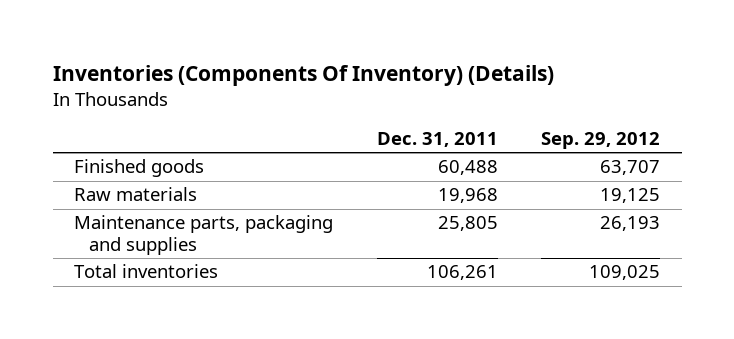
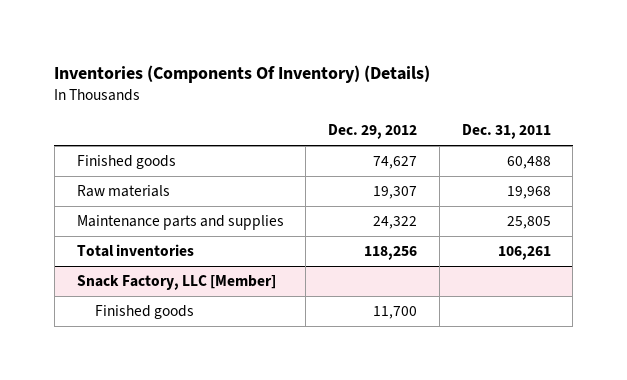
- | Dec. 31, 2011 | Sep. 29, 2012
+ | Dec. 29, 2012 | Dec. 31, 2011
- Maintenance parts, packaging and supplies | 25,805 | 26,193
+ Maintenance parts and supplies | 24,322 | 25,805
+ Snack Factory, LLC [Member]
+ Finished goods | 11,700 |

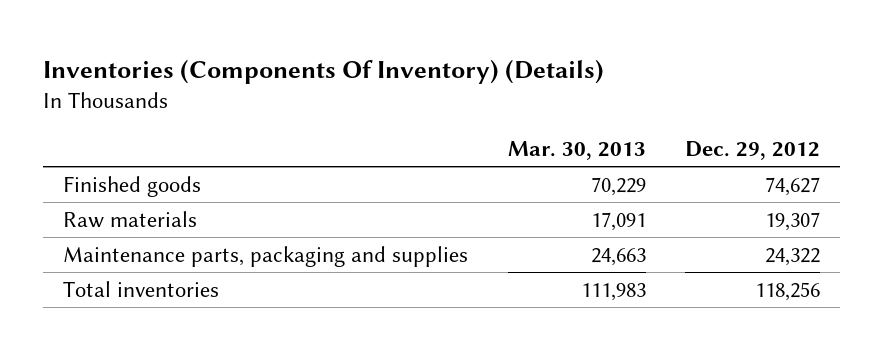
- | Dec. 29, 2012 | Dec. 31, 2011
+ | Mar. 30, 2013 | Dec. 29, 2012
- Maintenance parts and supplies | 24,322 | 25,805
+ Maintenance parts, packaging and supplies | 24,663 | 24,322
- Snack Factory, LLC [Member]
- Finished goods | 11,700 |

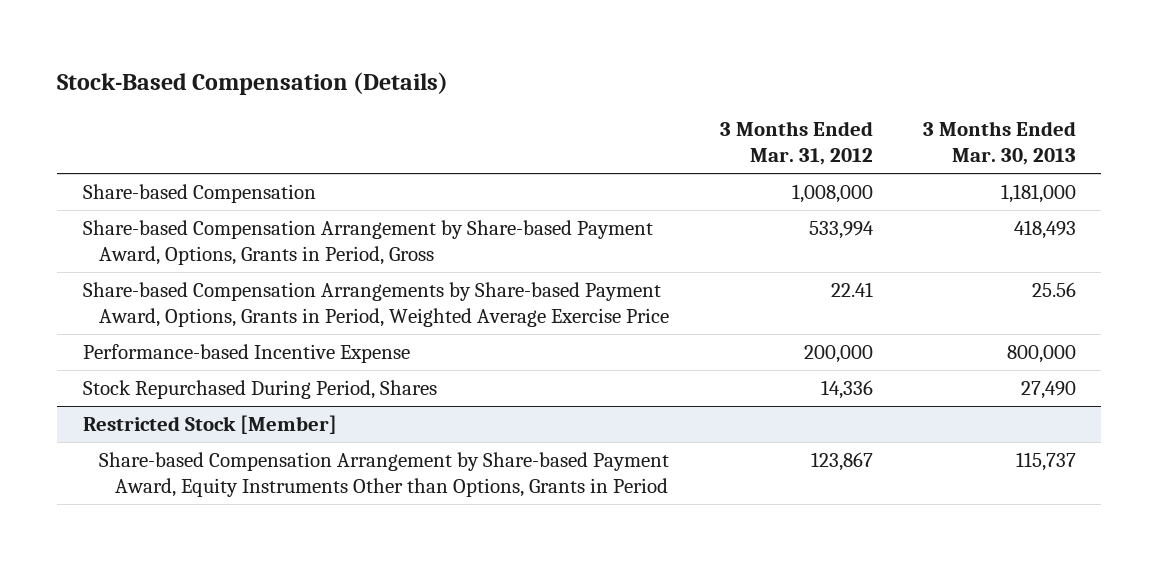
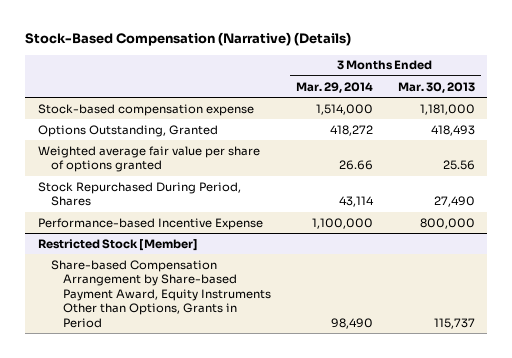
- Stock-Based Compensation (Details)
+ Stock-Based Compensation (Narrative) (Details)
- | 3 Months Ended Mar. 31, 2012 | 3 Months Ended Mar. 30, 2013
+ | 3 Months Ended Mar. 29, 2014 | 3 Months Ended Mar. 30, 2013
- Share-based Compensation | 1,008,000 | 1,181,000
- Share-based Compensation Arrangement by Share-based Payment Award, Options, Grants in Period, Gross | 533,994 | 418,493
- Share-based Compensation Arrangements by Share-based Payment Award, Options, Grants in Period, Weighted Average Exercise Price | 22.41 | 25.56
+ Stock-based compensation expense | 1,514,000 | 1,181,000
+ Options Outstanding, Granted | 418,272 | 418,493
+ Weighted average fair value per share of options granted | 26.66 | 25.56
moved down: Performance-based Incentive Expense | 1,100,000 | 800,000

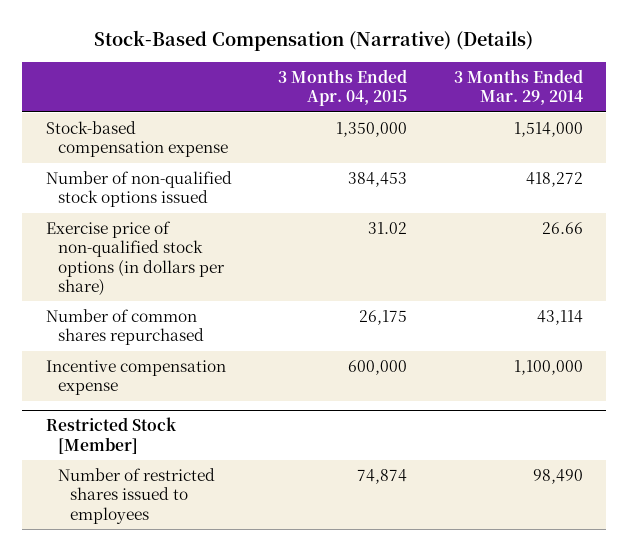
- | 3 Months Ended Mar. 29, 2014 | 3 Months Ended Mar. 30, 2013
+ | 3 Months Ended Apr. 04, 2015 | 3 Months Ended Mar. 29, 2014
- Options Outstanding, Granted | 418,272 | 418,493
- Weighted average fair value per share of options granted | 26.66 | 25.56
- Stock Repurchased During Period, Shares | 43,114 | 27,490
- Performance-based Incentive Expense | 1,100,000 | 800,000
+ Number of non-qualified stock options issued | 384,453 | 418,272
+ Exercise price of non-qualified stock options (in dollars per share) | 31.02 | 26.66
+ Number of common shares repurchased | 26,175 | 43,114
+ Incentive compensation expense | 600,000 | 1,100,000
@ Restricted Stock [Member]
- Share-based Compensation Arrangement by Share-based Payment Award, Equity Instruments Other than Options, Grants in Period | 98,490 | 115,737
+ Number of restricted shares issued to employees | 74,874 | 98,490

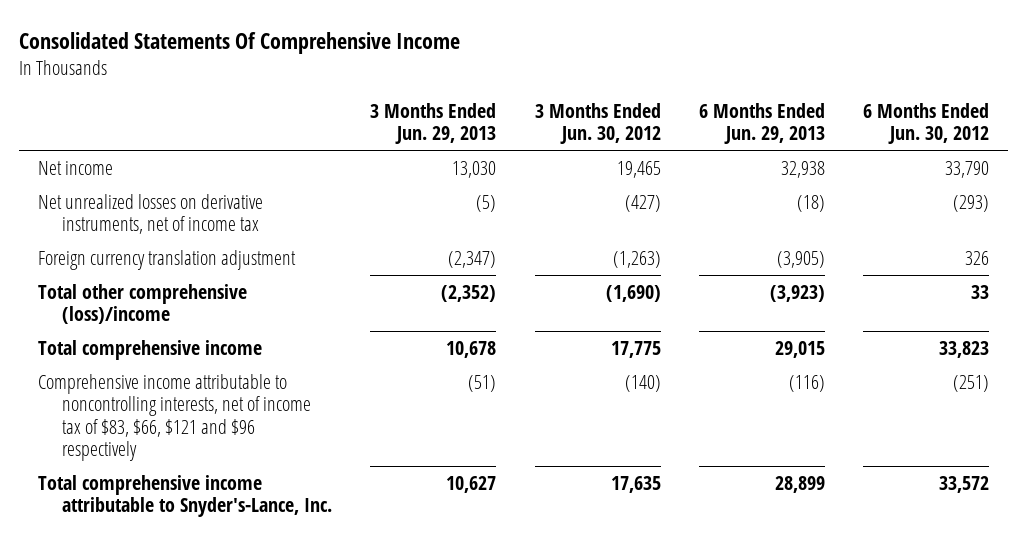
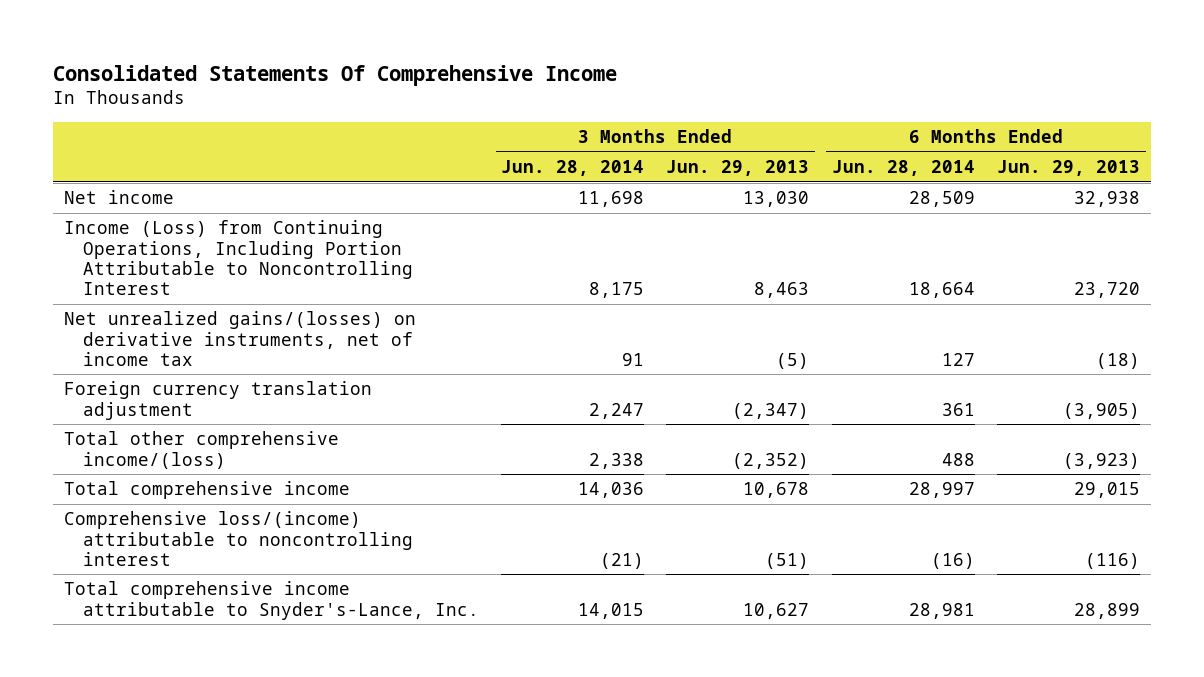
- | 3 Months Ended Jun. 29, 2013 | 3 Months Ended Jun. 30, 2012 | 6 Months Ended Jun. 29, 2013 | 6 Months Ended Jun. 30, 2012
+ | 3 Months Ended Jun. 28, 2014 | 3 Months Ended Jun. 29, 2013 | 6 Months Ended Jun. 28, 2014 | 6 Months Ended Jun. 29, 2013
- Net unrealized losses on derivative instruments, net of income tax | (5) | (427) | (18) | (293)
+ Income (Loss) from Continuing Operations, Including Portion Attributable to Noncontrolling Interest | 8,175 | 8,463 | 18,664 | 23,720
+ Net unrealized gains/(losses) on derivative instruments, net of income tax | 91 | (5) | 127 | (18)
- Total other comprehensive (loss)/income | (2,352) | (1,690) | (3,923) | 33
+ Total other comprehensive income/(loss) | 2,338 | (2,352) | 488 | (3,923)
- Comprehensive income attributable to noncontrolling interests, net of income tax of $83, $66, $121 and $96 respectively | (51) | (140) | (116) | (251)
+ Comprehensive loss/(income) attributable to noncontrolling interest | (21) | (51) | (16) | (116)

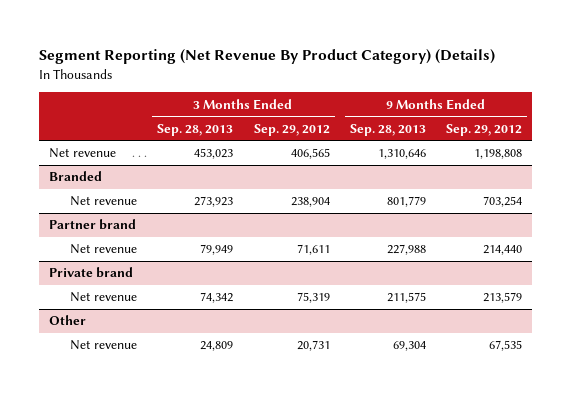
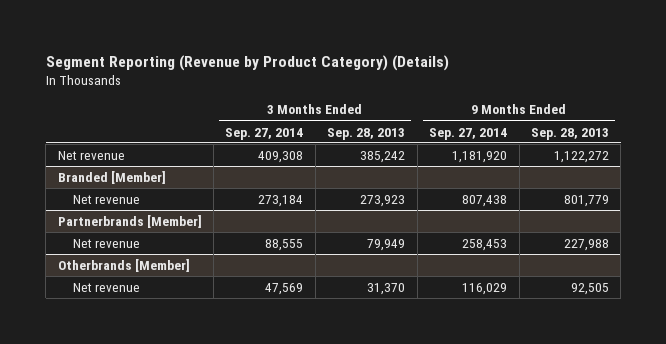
- Segment Reporting (Net Revenue By Product Category) (Details)
+ Segment Reporting (Revenue by Product Category) (Details)
- | 3 Months Ended Sep. 28, 2013 | 3 Months Ended Sep. 29, 2012 | 9 Months Ended Sep. 28, 2013 | 9 Months Ended Sep. 29, 2012
+ | 3 Months Ended Sep. 27, 2014 | 3 Months Ended Sep. 28, 2013 | 9 Months Ended Sep. 27, 2014 | 9 Months Ended Sep. 28, 2013
- Net revenue | 453,023 | 406,565 | 1,310,646 | 1,198,808
- Branded
+ Net revenue | 409,308 | 385,242 | 1,181,920 | 1,122,272
+ Branded [Member]
- Partner brand
+ Partnerbrands [Member]
- Private brand
- Net revenue | 74,342 | 75,319 | 211,575 | 213,579
- Other
- Net revenue | 24,809 | 20,731 | 69,304 | 67,535
+ Otherbrands [Member]
+ Net revenue | 47,569 | 31,370 | 116,029 | 92,505

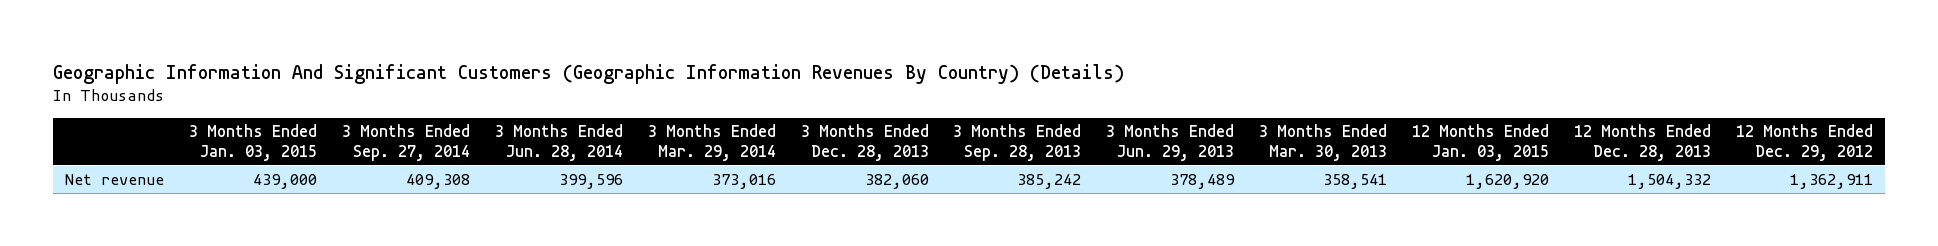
- Segment Reporting (Revenue by Product Category) (Details)
+ Geographic Information And Significant Customers (Geographic Information Revenues By Country) (Details)
- | 3 Months Ended Sep. 27, 2014 | 3 Months Ended Sep. 28, 2013 | 9 Months Ended Sep. 27, 2014 | 9 Months Ended Sep. 28, 2013
+ | 3 Months Ended Jan. 03, 2015 | 3 Months Ended Sep. 27, 2014 | 3 Months Ended Jun. 28, 2014 | 3 Months Ended Mar. 29, 2014 | 3 Months Ended Dec. 28, 2013 | 3 Months Ended Sep. 28, 2013 | 3 Months Ended Jun. 29, 2013 | 3 Months Ended Mar. 30, 2013 | 12 Months Ended Jan. 03, 2015 | 12 Months Ended Dec. 28, 2013 | 12 Months Ended Dec. 29, 2012
- Branded [Member]
- Net revenue | 273,184 | 273,923 | 807,438 | 801,779
- Partnerbrands [Member]
- Net revenue | 88,555 | 79,949 | 258,453 | 227,988
- Otherbrands [Member]
- Net revenue | 47,569 | 31,370 | 116,029 | 92,505

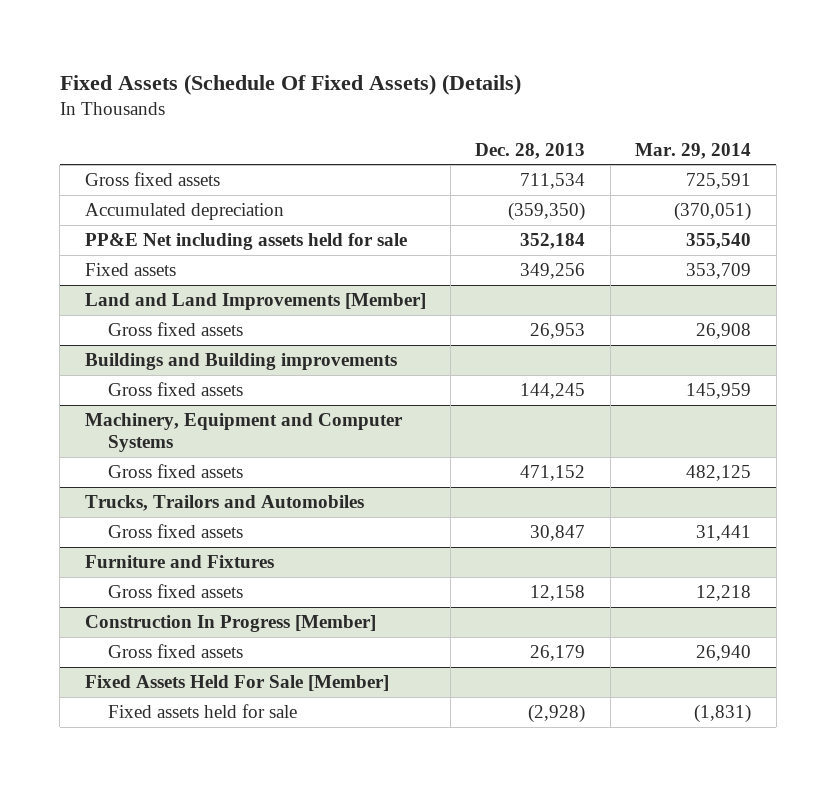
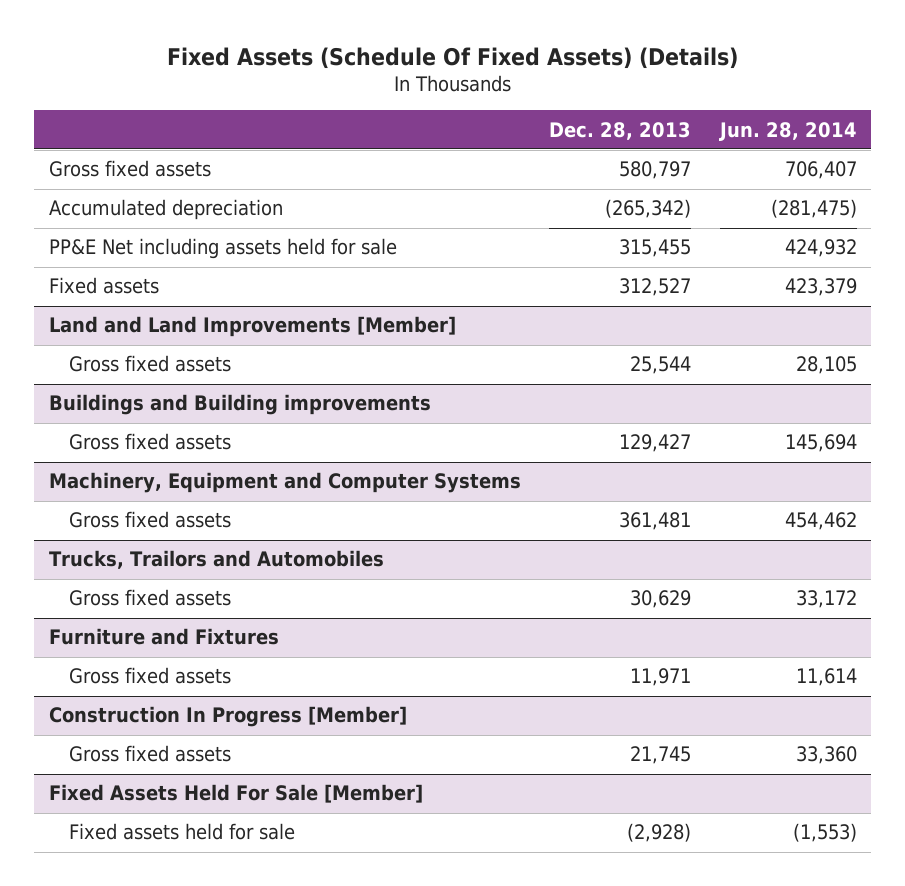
- | Dec. 28, 2013 | Mar. 29, 2014
+ | Dec. 28, 2013 | Jun. 28, 2014
- Gross fixed assets | 711,534 | 725,591
- Accumulated depreciation | (359,350) | (370,051)
- PP&E Net including assets held for sale | 352,184 | 355,540
- Fixed assets | 349,256 | 353,709
+ Gross fixed assets | 580,797 | 706,407
+ Accumulated depreciation | (265,342) | (281,475)
+ PP&E Net including assets held for sale | 315,455 | 424,932
+ Fixed assets | 312,527 | 423,379
@ Land and Land Improvements [Member]
- Gross fixed assets | 26,953 | 26,908
+ Gross fixed assets | 25,544 | 28,105
@ Buildings and Building improvements
- Gross fixed assets | 144,245 | 145,959
+ Gross fixed assets | 129,427 | 145,694
@ Machinery, Equipment and Computer Systems
- Gross fixed assets | 471,152 | 482,125
+ Gross fixed assets | 361,481 | 454,462
@ Trucks, Trailors and Automobiles
- Gross fixed assets | 30,847 | 31,441
+ Gross fixed assets | 30,629 | 33,172
@ Furniture and Fixtures
- Gross fixed assets | 12,158 | 12,218
+ Gross fixed assets | 11,971 | 11,614
@ Construction In Progress [Member]
- Gross fixed assets | 26,179 | 26,940
+ Gross fixed assets | 21,745 | 33,360

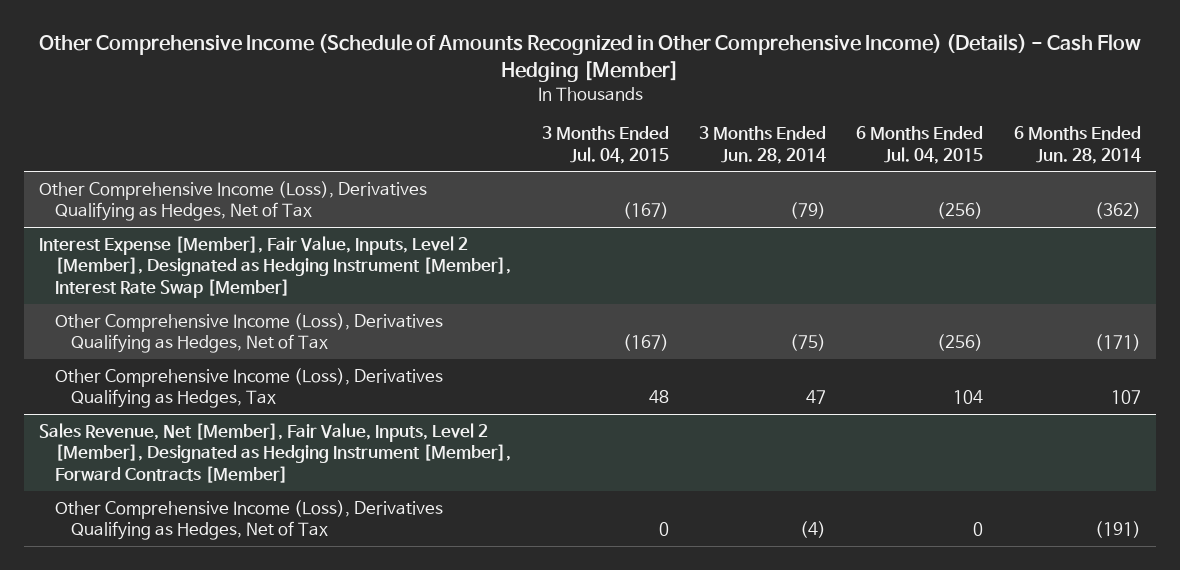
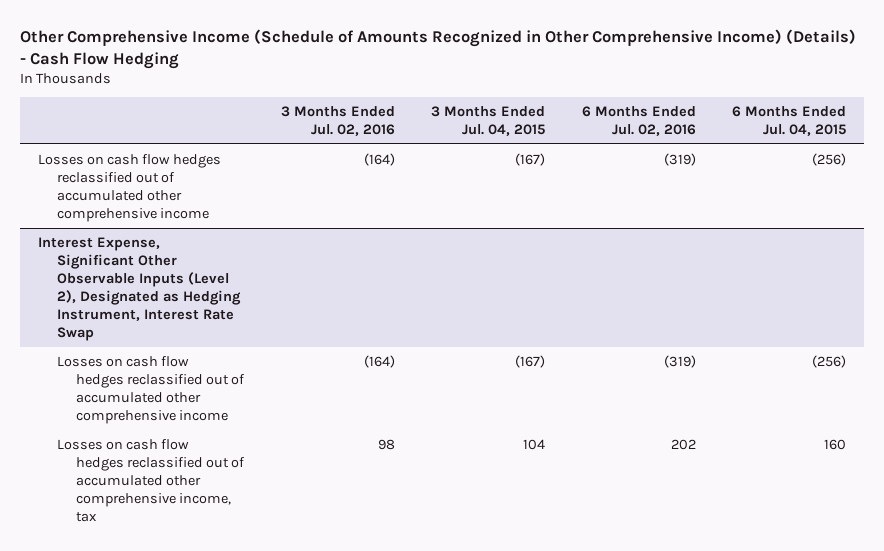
- Other Comprehensive Income (Schedule of Amounts Recognized in Other Comprehensive Income) (Details) - Cash Flow Hedging [Member]
+ Other Comprehensive Income (Schedule of Amounts Recognized in Other Comprehensive Income) (Details) - Cash Flow Hedging
- | 3 Months Ended Jul. 04, 2015 | 3 Months Ended Jun. 28, 2014 | 6 Months Ended Jul. 04, 2015 | 6 Months Ended Jun. 28, 2014
+ | 3 Months Ended Jul. 02, 2016 | 3 Months Ended Jul. 04, 2015 | 6 Months Ended Jul. 02, 2016 | 6 Months Ended Jul. 04, 2015
- Other Comprehensive Income (Loss), Derivatives Qualifying as Hedges, Net of Tax | (167) | (79) | (256) | (362)
- Interest Expense [Member], Fair Value, Inputs, Level 2 [Member], Designated as Hedging Instrument [Member], Interest Rate Swap [Member]
- Other Comprehensive Income (Loss), Derivatives Qualifying as Hedges, Net of Tax | (167) | (75) | (256) | (171)
- Other Comprehensive Income (Loss), Derivatives Qualifying as Hedges, Tax | 48 | 47 | 104 | 107
- Sales Revenue, Net [Member], Fair Value, Inputs, Level 2 [Member], Designated as Hedging Instrument [Member], Forward Contracts [Member]
- Other Comprehensive Income (Loss), Derivatives Qualifying as Hedges, Net of Tax | 0 | (4) | 0 | (191)
+ Losses on cash flow hedges reclassified out of accumulated other comprehensive income | (164) | (167) | (319) | (256)
+ Interest Expense, Significant Other Observable Inputs (Level 2), Designated as Hedging Instrument, Interest Rate Swap
+ Losses on cash flow hedges reclassified out of accumulated other comprehensive income | (164) | (167) | (319) | (256)
+ Losses on cash flow hedges reclassified out of accumulated other comprehensive income, tax | 98 | 104 | 202 | 160

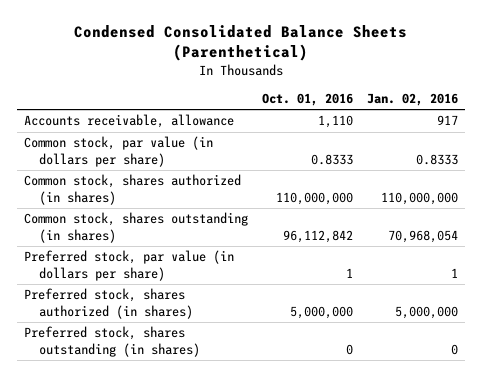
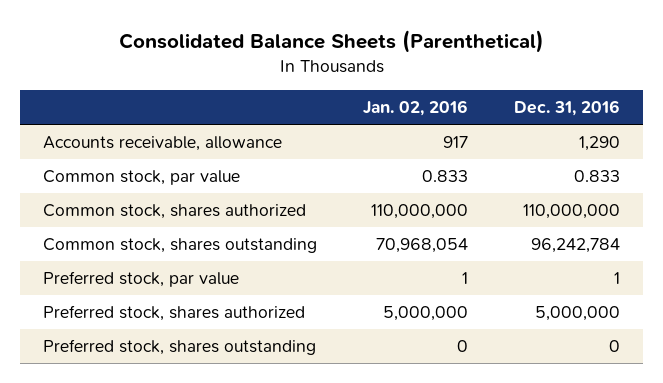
- Condensed Consolidated Balance Sheets (Parenthetical)
+ Consolidated Balance Sheets (Parenthetical)
- | Oct. 01, 2016 | Jan. 02, 2016
+ | Jan. 02, 2016 | Dec. 31, 2016
- Common stock, par value (in dollars per share) | 0.8333 | 0.8333
- Common stock, shares authorized (in shares) | 110,000,000 | 110,000,000
- Common stock, shares outstanding (in shares) | 96,112,842 | 70,968,054
- Preferred stock, par value (in dollars per share) | 1 | 1
- Preferred stock, shares authorized (in shares) | 5,000,000 | 5,000,000
- Preferred stock, shares outstanding (in shares) | 0 | 0
+ Common stock, par value | 0.833 | 0.833
+ Common stock, shares authorized | 110,000,000 | 110,000,000
+ Common stock, shares outstanding | 70,968,054 | 96,242,784
+ Preferred stock, par value | 1 | 1
+ Preferred stock, shares authorized | 5,000,000 | 5,000,000
+ Preferred stock, shares outstanding | 0 | 0

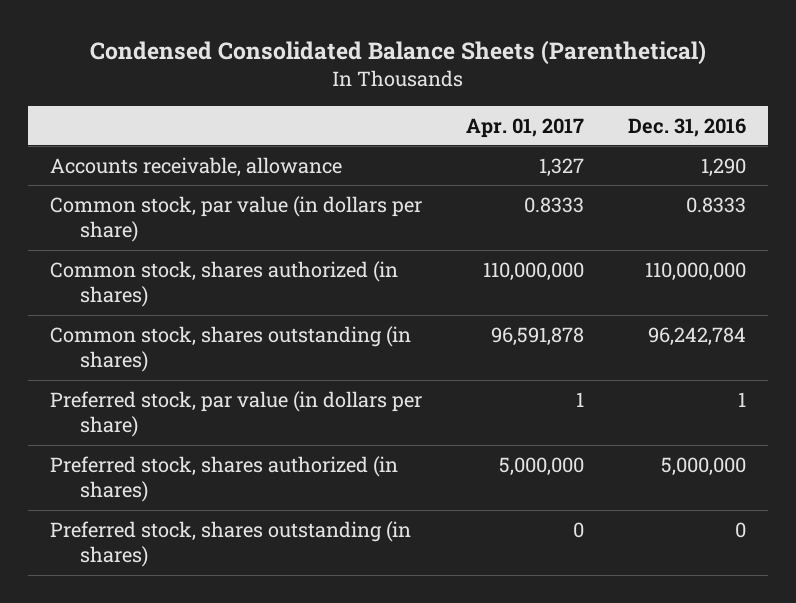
- Consolidated Balance Sheets (Parenthetical)
+ Condensed Consolidated Balance Sheets (Parenthetical)
- | Jan. 02, 2016 | Dec. 31, 2016
+ | Apr. 01, 2017 | Dec. 31, 2016
- Common stock, par value | 0.833 | 0.833
- Common stock, shares authorized | 110,000,000 | 110,000,000
- Common stock, shares outstanding | 70,968,054 | 96,242,784
- Preferred stock, par value | 1 | 1
- Preferred stock, shares authorized | 5,000,000 | 5,000,000
- Preferred stock, shares outstanding | 0 | 0
+ Common stock, par value (in dollars per share) | 0.8333 | 0.8333
+ Common stock, shares authorized (in shares) | 110,000,000 | 110,000,000
+ Common stock, shares outstanding (in shares) | 96,591,878 | 96,242,784
+ Preferred stock, par value (in dollars per share) | 1 | 1
+ Preferred stock, shares authorized (in shares) | 5,000,000 | 5,000,000
+ Preferred stock, shares outstanding (in shares) | 0 | 0

